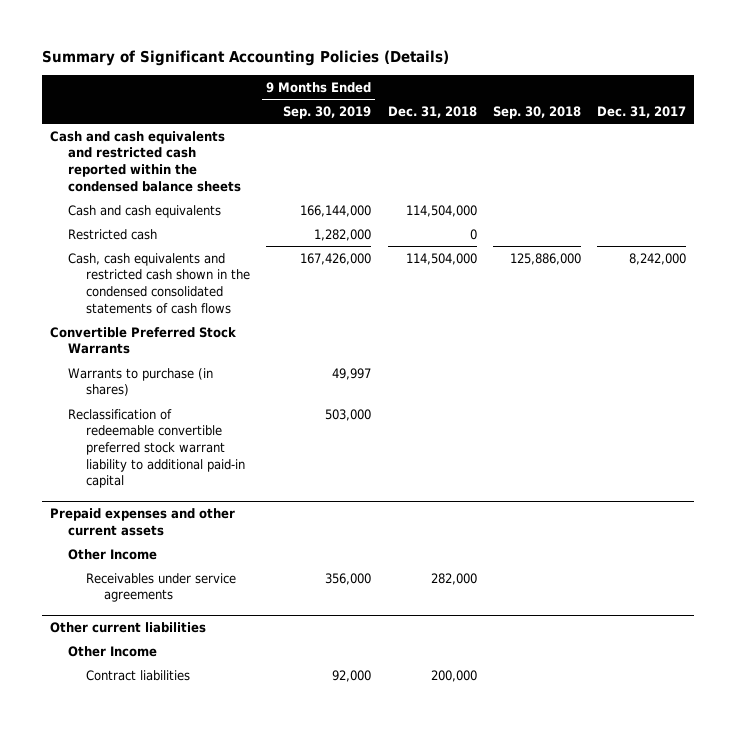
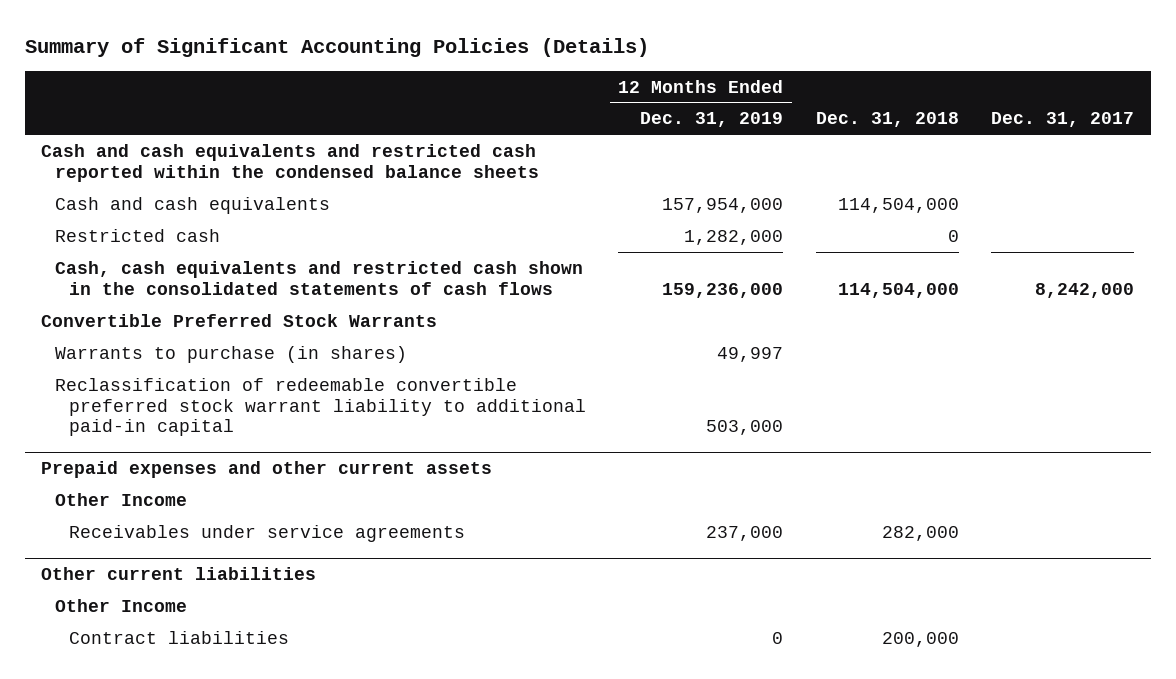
- | 9 Months Ended Sep. 30, 2019 | Dec. 31, 2018 | Sep. 30, 2018 | Dec. 31, 2017
+ | 12 Months Ended Dec. 31, 2019 | Dec. 31, 2018 | Dec. 31, 2017
- Cash, cash equivalents and restricted cash shown in the condensed consolidated statements of cash flows | 167,426,000 | 114,504,000 | 125,886,000 | 8,242,000
+ Cash, cash equivalents and restricted cash shown in the consolidated statements of cash flows | 159,236,000 | 114,504,000 | 8,242,000

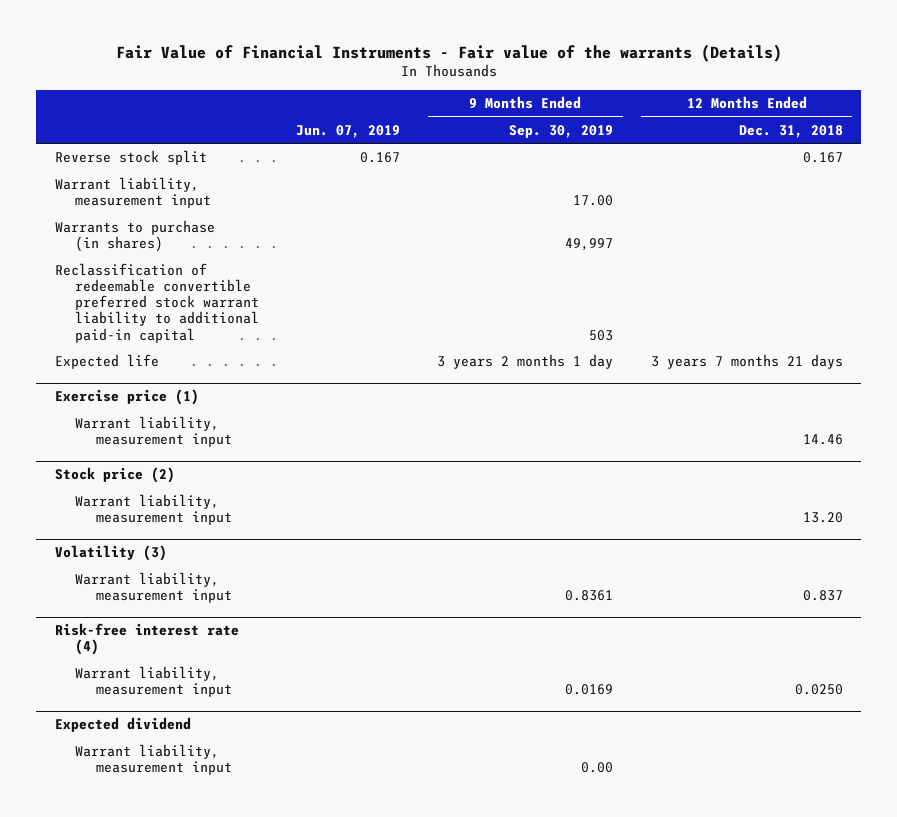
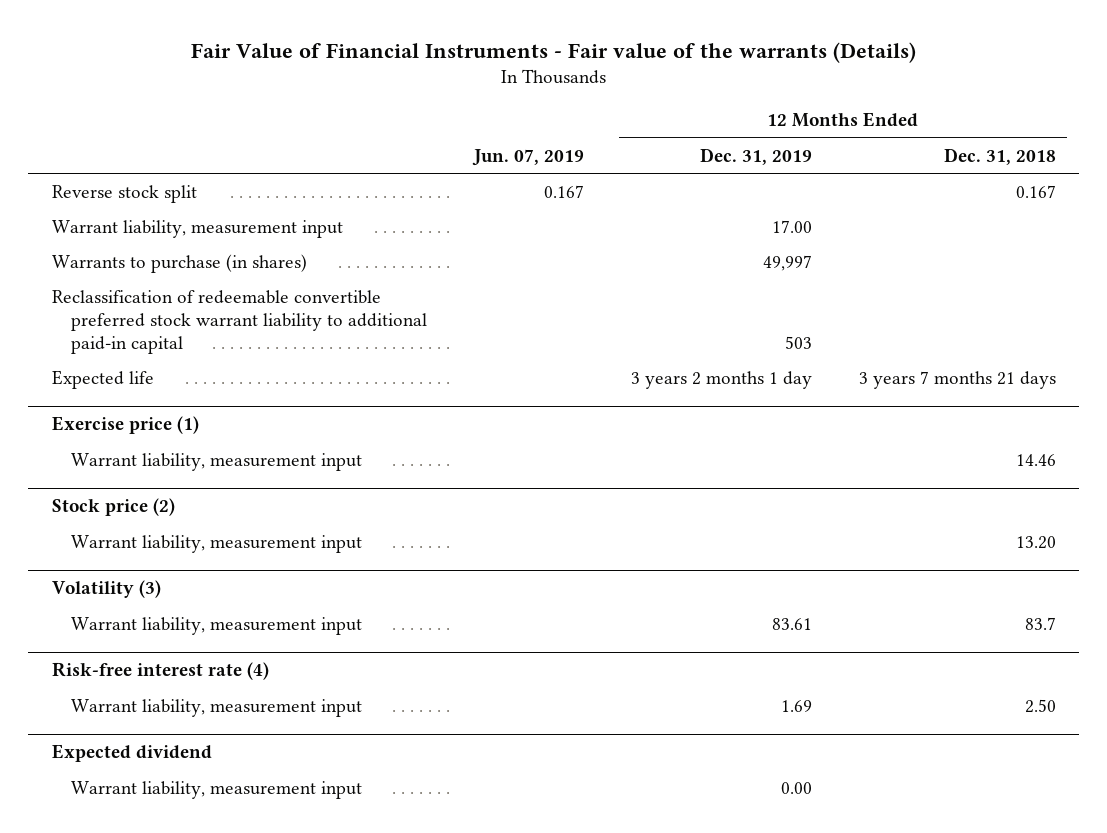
- | Jun. 07, 2019 | 9 Months Ended Sep. 30, 2019 | 12 Months Ended Dec. 31, 2018
+ | Jun. 07, 2019 | 12 Months Ended Dec. 31, 2019 | 12 Months Ended Dec. 31, 2018
@ Volatility (3)
- Warrant liability, measurement input | | 0.8361 | 0.837
+ Warrant liability, measurement input | | 83.61 | 83.7
@ Risk-free interest rate (4)
- Warrant liability, measurement input | | 0.0169 | 0.0250
+ Warrant liability, measurement input | | 1.69 | 2.50

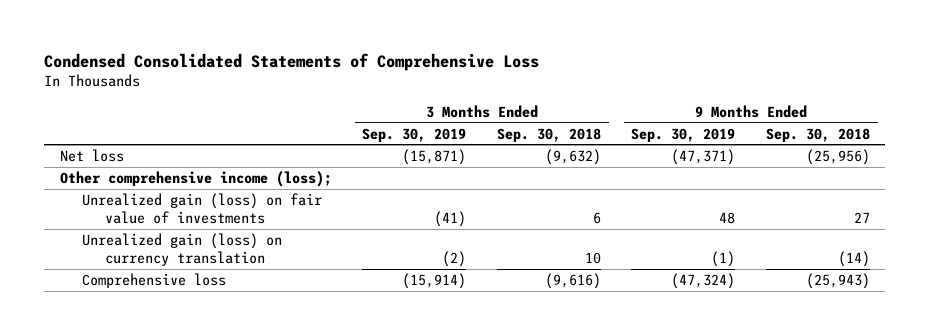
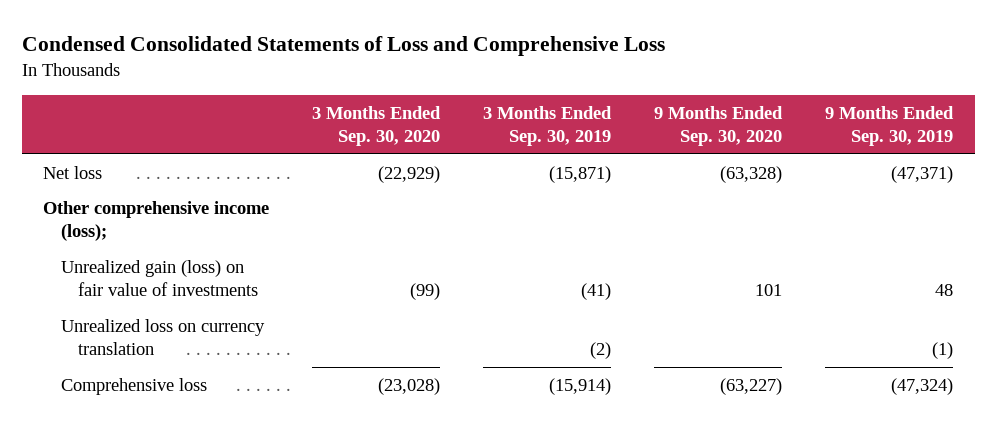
- Condensed Consolidated Statements of Comprehensive Loss
+ Condensed Consolidated Statements of Loss and Comprehensive Loss
- | 3 Months Ended Sep. 30, 2019 | 3 Months Ended Sep. 30, 2018 | 9 Months Ended Sep. 30, 2019 | 9 Months Ended Sep. 30, 2018
+ | 3 Months Ended Sep. 30, 2020 | 3 Months Ended Sep. 30, 2019 | 9 Months Ended Sep. 30, 2020 | 9 Months Ended Sep. 30, 2019
- Unrealized gain (loss) on currency translation | (2) | 10 | (1) | (14)
+ Unrealized loss on currency translation | | (2) | | (1)

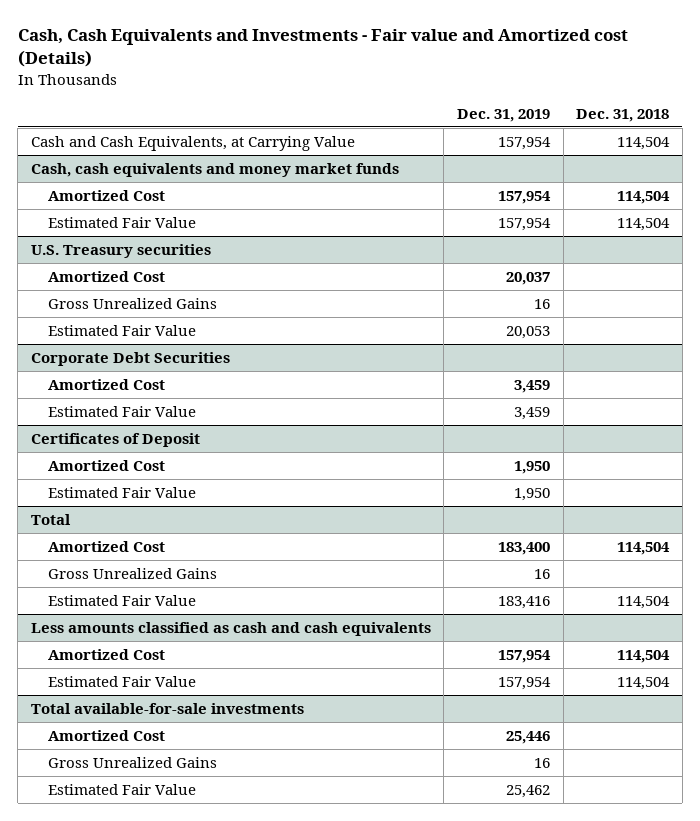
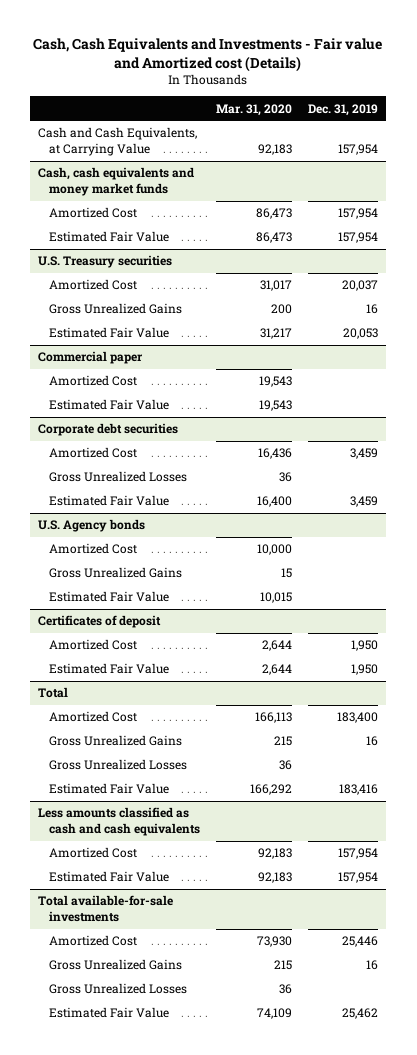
- | Dec. 31, 2019 | Dec. 31, 2018
+ | Mar. 31, 2020 | Dec. 31, 2019
- Corporate Debt Securities
+ Commercial paper
+ Amortized Cost | 19,543 |
+ Estimated Fair Value | 19,543 |
+ Corporate debt securities
+ Gross Unrealized Losses | 36 |
- Certificates of Deposit
+ U.S. Agency bonds
+ Amortized Cost | 10,000 |
+ Gross Unrealized Gains | 15 |
+ Estimated Fair Value | 10,015 |
+ Certificates of deposit
@ Total
+ Gross Unrealized Losses | 36 |
@ Total available-for-sale investments
+ Gross Unrealized Losses | 36 |

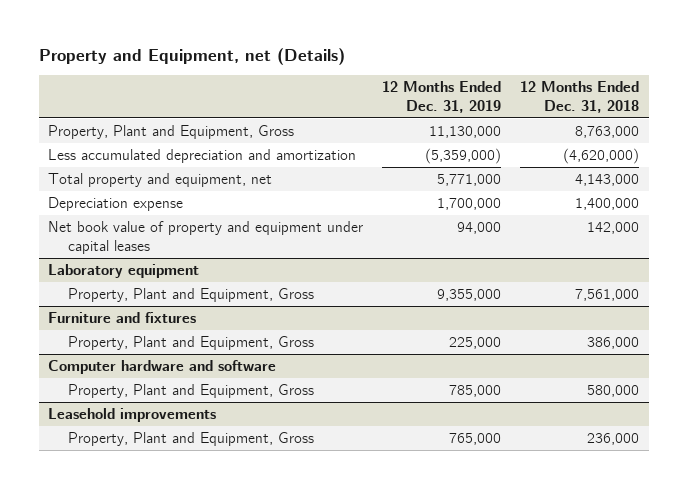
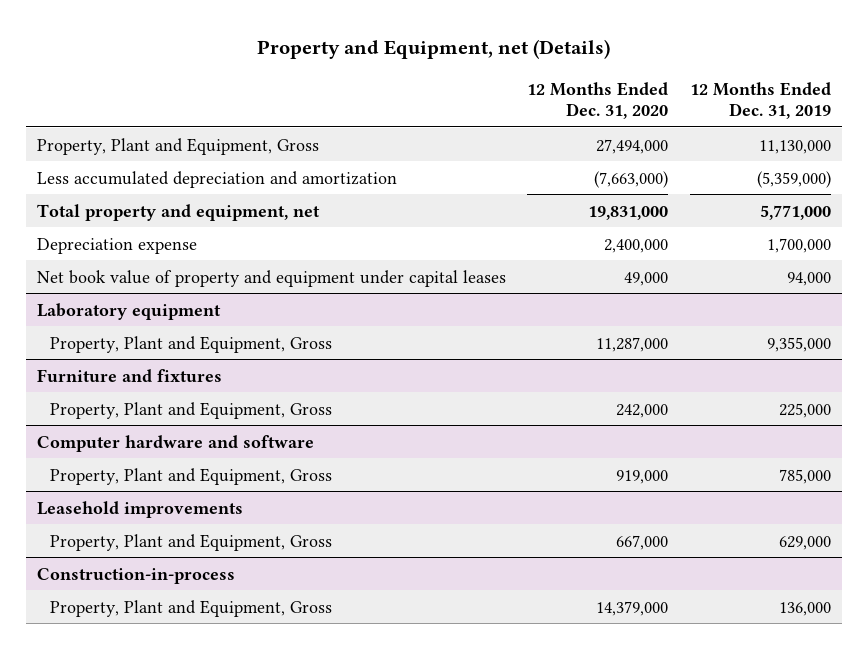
- | 12 Months Ended Dec. 31, 2019 | 12 Months Ended Dec. 31, 2018
+ | 12 Months Ended Dec. 31, 2020 | 12 Months Ended Dec. 31, 2019
@ Leasehold improvements
- Property, Plant and Equipment, Gross | 765,000 | 236,000
+ Property, Plant and Equipment, Gross | 667,000 | 629,000
+ Construction-in-process
+ Property, Plant and Equipment, Gross | 14,379,000 | 136,000

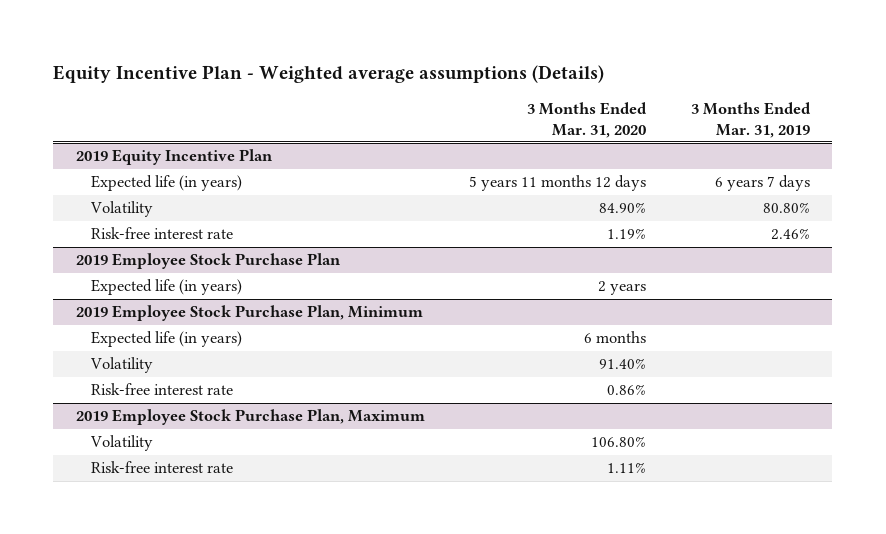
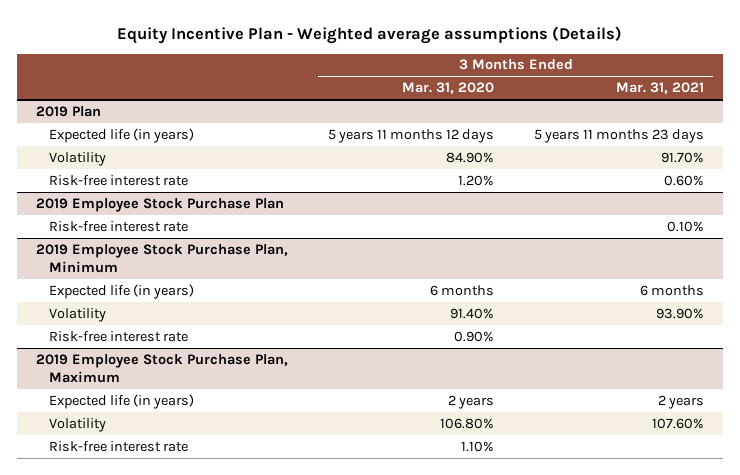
- | 3 Months Ended Mar. 31, 2020 | 3 Months Ended Mar. 31, 2019
+ | 3 Months Ended Mar. 31, 2020 | 3 Months Ended Mar. 31, 2021
- 2019 Equity Incentive Plan
+ 2019 Plan
- Risk-free interest rate | 1.19% | 2.46%
+ Risk-free interest rate | 1.20% | 0.60%
@ 2019 Employee Stock Purchase Plan
- Expected life (in years) | 2 years |
+ Risk-free interest rate | | 0.10%
@ 2019 Employee Stock Purchase Plan, Minimum
- Risk-free interest rate | 0.86% |
+ Risk-free interest rate | 0.90% |
@ 2019 Employee Stock Purchase Plan, Maximum
+ Expected life (in years) | 2 years | 2 years
- Risk-free interest rate | 1.11% |
+ Risk-free interest rate | 1.10% |

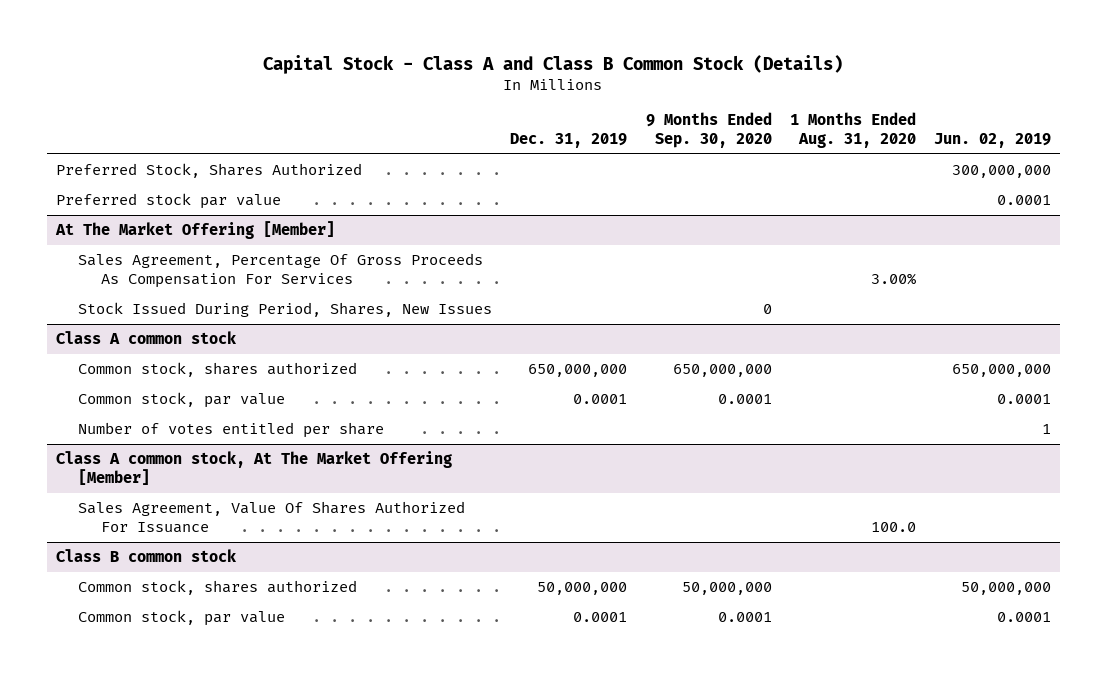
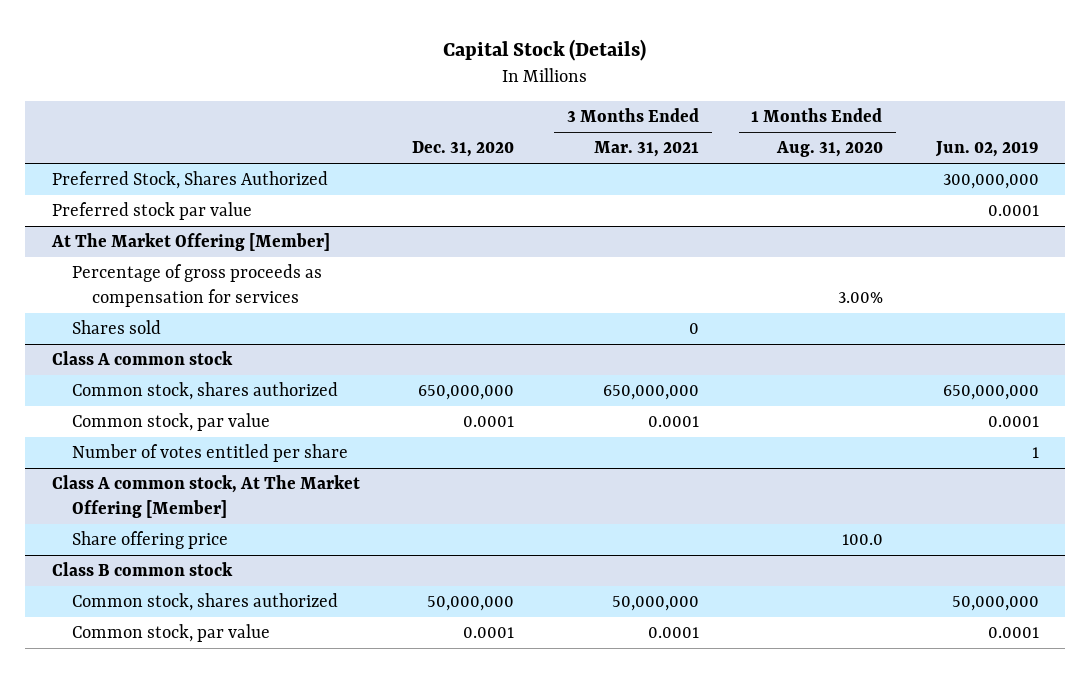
- Capital Stock - Class A and Class B Common Stock (Details)
+ Capital Stock (Details)
- | Dec. 31, 2019 | 9 Months Ended Sep. 30, 2020 | 1 Months Ended Aug. 31, 2020 | Jun. 02, 2019
+ | Dec. 31, 2020 | 3 Months Ended Mar. 31, 2021 | 1 Months Ended Aug. 31, 2020 | Jun. 02, 2019
@ At The Market Offering [Member]
- Sales Agreement, Percentage Of Gross Proceeds As Compensation For Services | | | 3.00% |
- Stock Issued During Period, Shares, New Issues | | 0 | |
+ Percentage of gross proceeds as compensation for services | | | 3.00% |
+ Shares sold | | 0 | |
@ Class A common stock, At The Market Offering [Member]
- Sales Agreement, Value Of Shares Authorized For Issuance | | | 100.0 |
+ Share offering price | | | 100.0 |

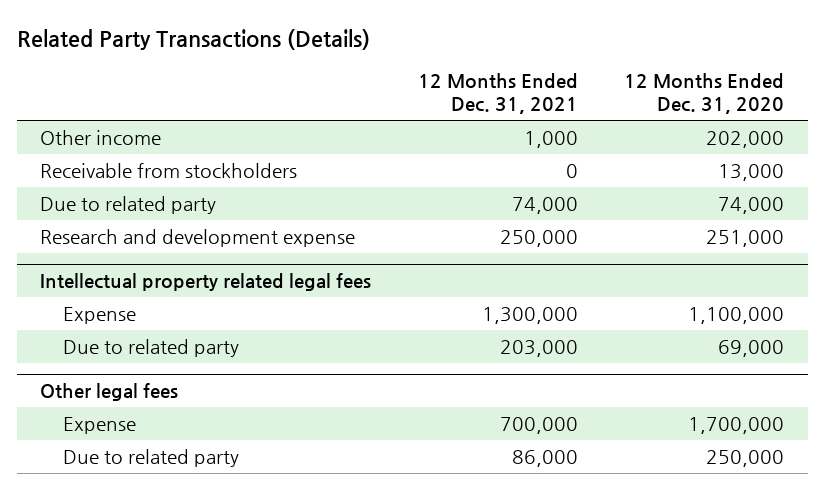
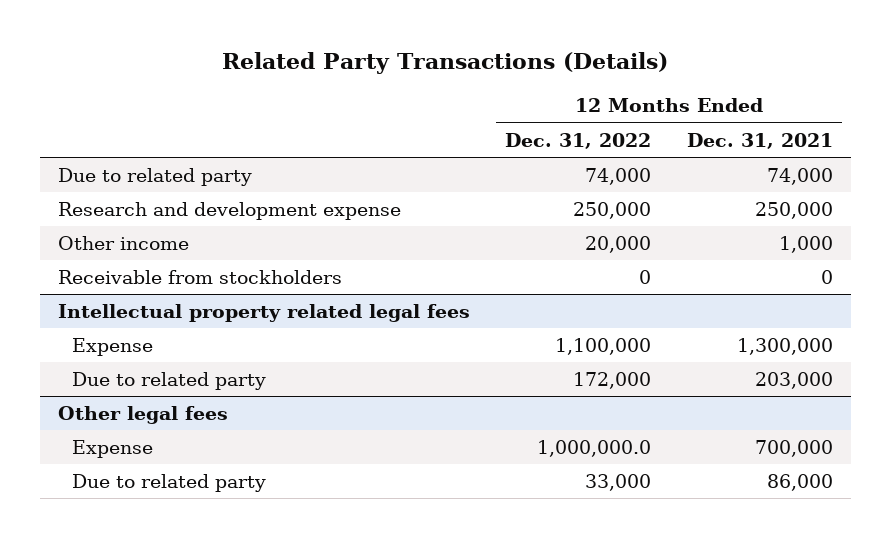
- | 12 Months Ended Dec. 31, 2021 | 12 Months Ended Dec. 31, 2020
+ | 12 Months Ended Dec. 31, 2022 | 12 Months Ended Dec. 31, 2021
moved down: Other income | 20,000 | 1,000
moved down: Receivable from stockholders | 0 | 0

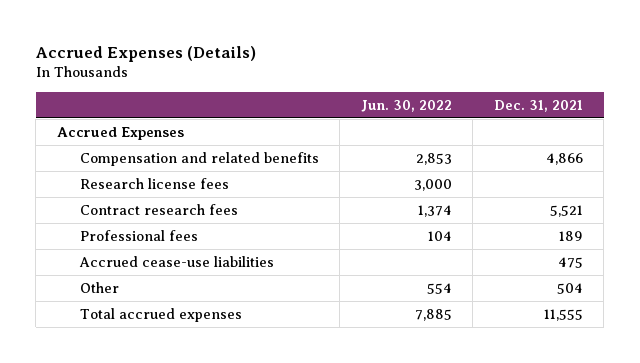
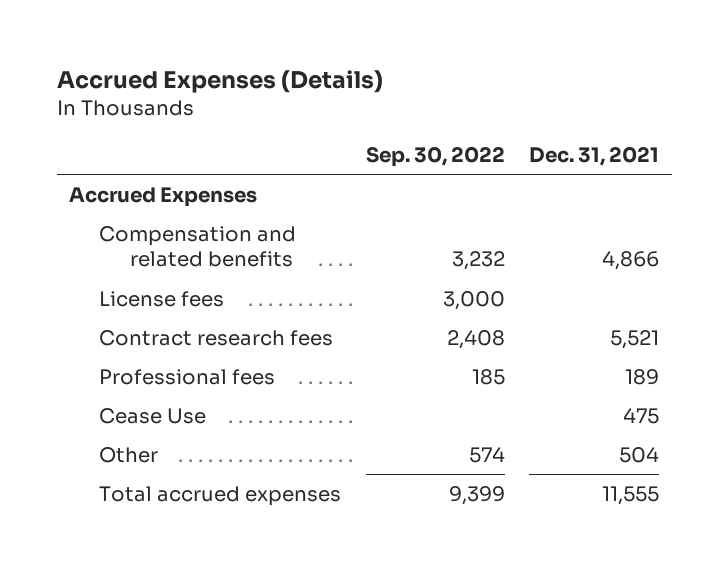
- | Jun. 30, 2022 | Dec. 31, 2021
+ | Sep. 30, 2022 | Dec. 31, 2021
- Research license fees | 3,000 |
+ License fees | 3,000 |
- Accrued cease-use liabilities | | 475
+ Cease Use | | 475

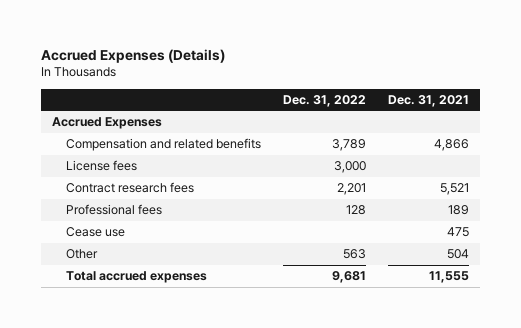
- | Sep. 30, 2022 | Dec. 31, 2021
+ | Dec. 31, 2022 | Dec. 31, 2021
- Cease Use | | 475
+ Cease use | | 475

